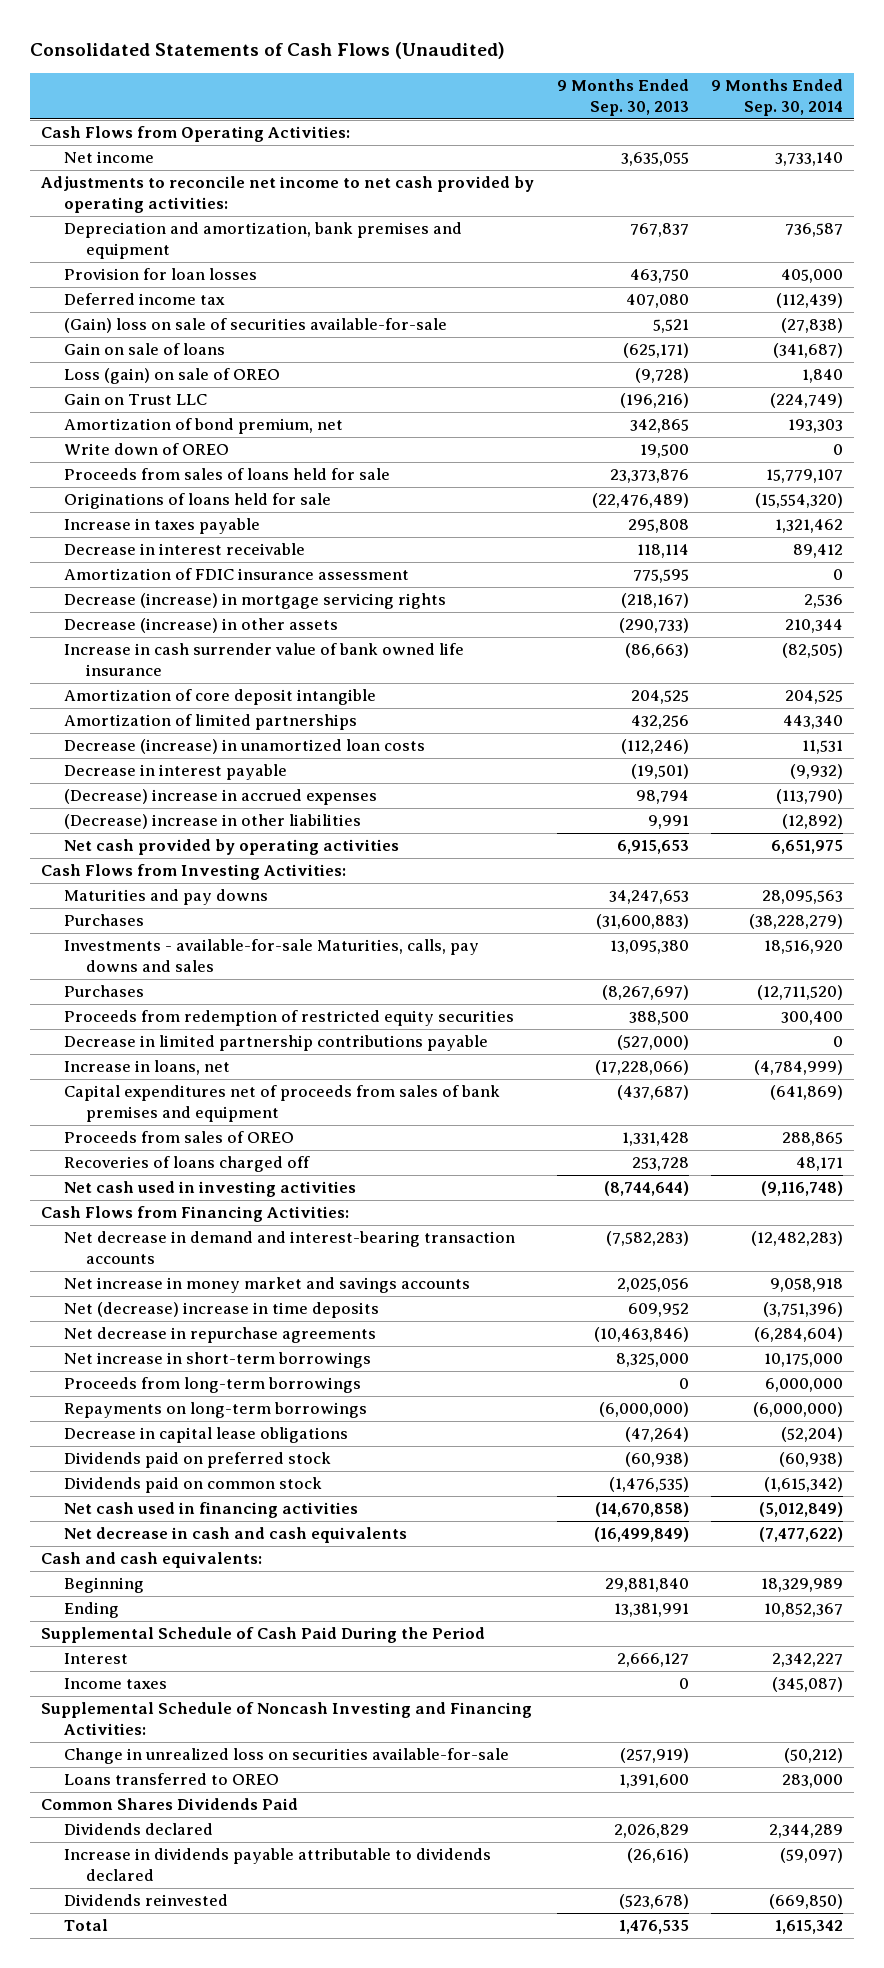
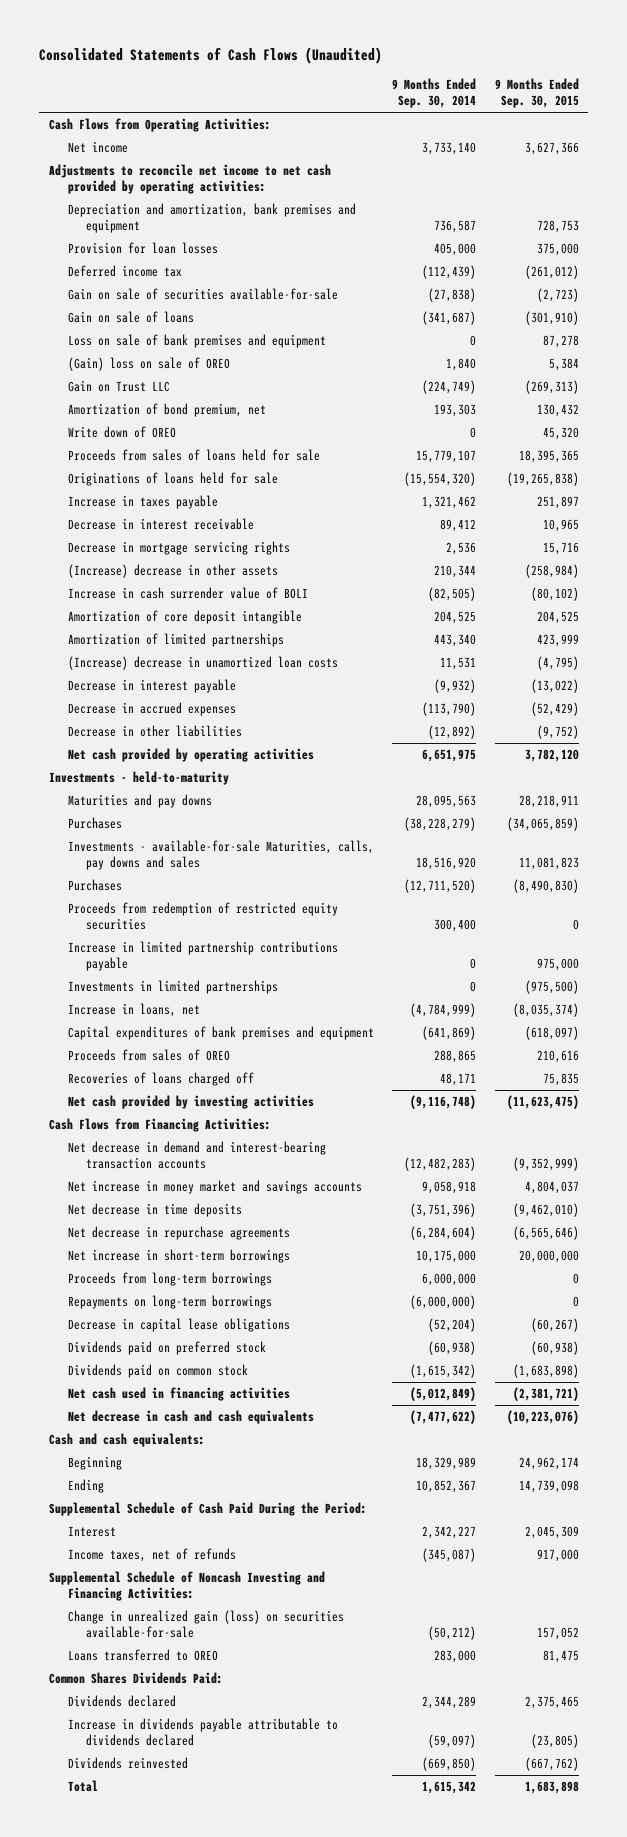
- | 9 Months Ended Sep. 30, 2013 | 9 Months Ended Sep. 30, 2014
+ | 9 Months Ended Sep. 30, 2014 | 9 Months Ended Sep. 30, 2015
- (Gain) loss on sale of securities available-for-sale | 5,521 | (27,838)
+ Gain on sale of securities available-for-sale | (27,838) | (2,723)
- Loss (gain) on sale of OREO | (9,728) | 1,840
+ Loss on sale of bank premises and equipment | 0 | 87,278
+ (Gain) loss on sale of OREO | 1,840 | 5,384
- Amortization of FDIC insurance assessment | 775,595 | 0
- Decrease (increase) in mortgage servicing rights | (218,167) | 2,536
- Decrease (increase) in other assets | (290,733) | 210,344
- Increase in cash surrender value of bank owned life insurance | (86,663) | (82,505)
+ Decrease in mortgage servicing rights | 2,536 | 15,716
+ (Increase) decrease in other assets | 210,344 | (258,984)
+ Increase in cash surrender value of BOLI | (82,505) | (80,102)
- Decrease (increase) in unamortized loan costs | (112,246) | 11,531
+ (Increase) decrease in unamortized loan costs | 11,531 | (4,795)
- (Decrease) increase in accrued expenses | 98,794 | (113,790)
- (Decrease) increase in other liabilities | 9,991 | (12,892)
+ Decrease in accrued expenses | (113,790) | (52,429)
+ Decrease in other liabilities | (12,892) | (9,752)
- Cash Flows from Investing Activities:
+ Investments - held-to-maturity
- Decrease in limited partnership contributions payable | (527,000) | 0
+ Increase in limited partnership contributions payable | 0 | 975,000
+ Investments in limited partnerships | 0 | (975,500)
- Capital expenditures net of proceeds from sales of bank premises and equipment | (437,687) | (641,869)
+ Capital expenditures of bank premises and equipment | (641,869) | (618,097)
- Net cash used in investing activities | (8,744,644) | (9,116,748)
+ Net cash provided by investing activities | (9,116,748) | (11,623,475)
- Net (decrease) increase in time deposits | 609,952 | (3,751,396)
+ Net decrease in time deposits | (3,751,396) | (9,462,010)
- Supplemental Schedule of Cash Paid During the Period
+ Supplemental Schedule of Cash Paid During the Period:
- Income taxes | 0 | (345,087)
+ Income taxes, net of refunds | (345,087) | 917,000
- Change in unrealized loss on securities available-for-sale | (257,919) | (50,212)
+ Change in unrealized gain (loss) on securities available-for-sale | (50,212) | 157,052
- Common Shares Dividends Paid
+ Common Shares Dividends Paid:

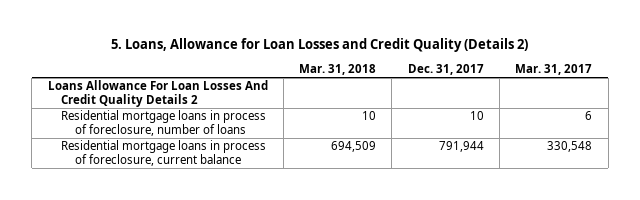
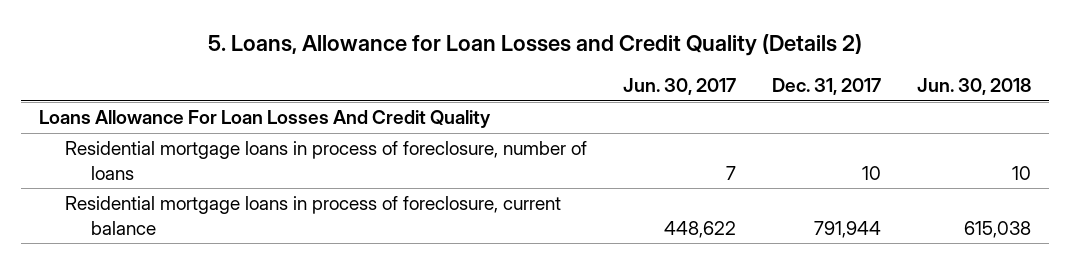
- | Mar. 31, 2018 | Dec. 31, 2017 | Mar. 31, 2017
+ | Jun. 30, 2017 | Dec. 31, 2017 | Jun. 30, 2018
- Loans Allowance For Loan Losses And Credit Quality Details 2
+ Loans Allowance For Loan Losses And Credit Quality

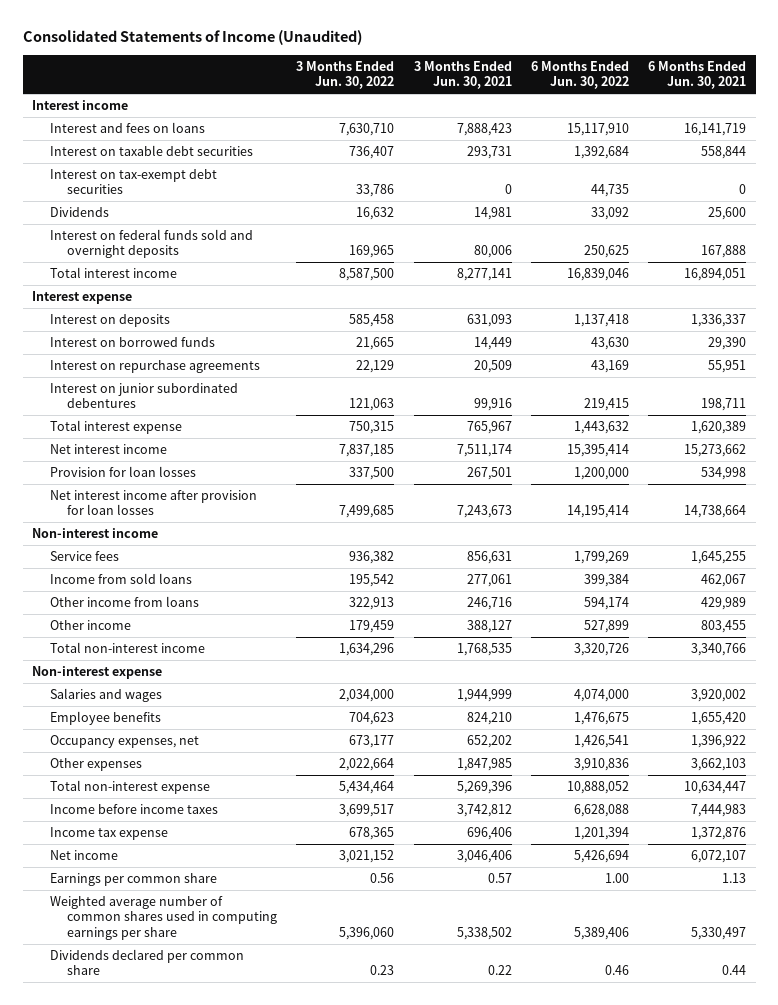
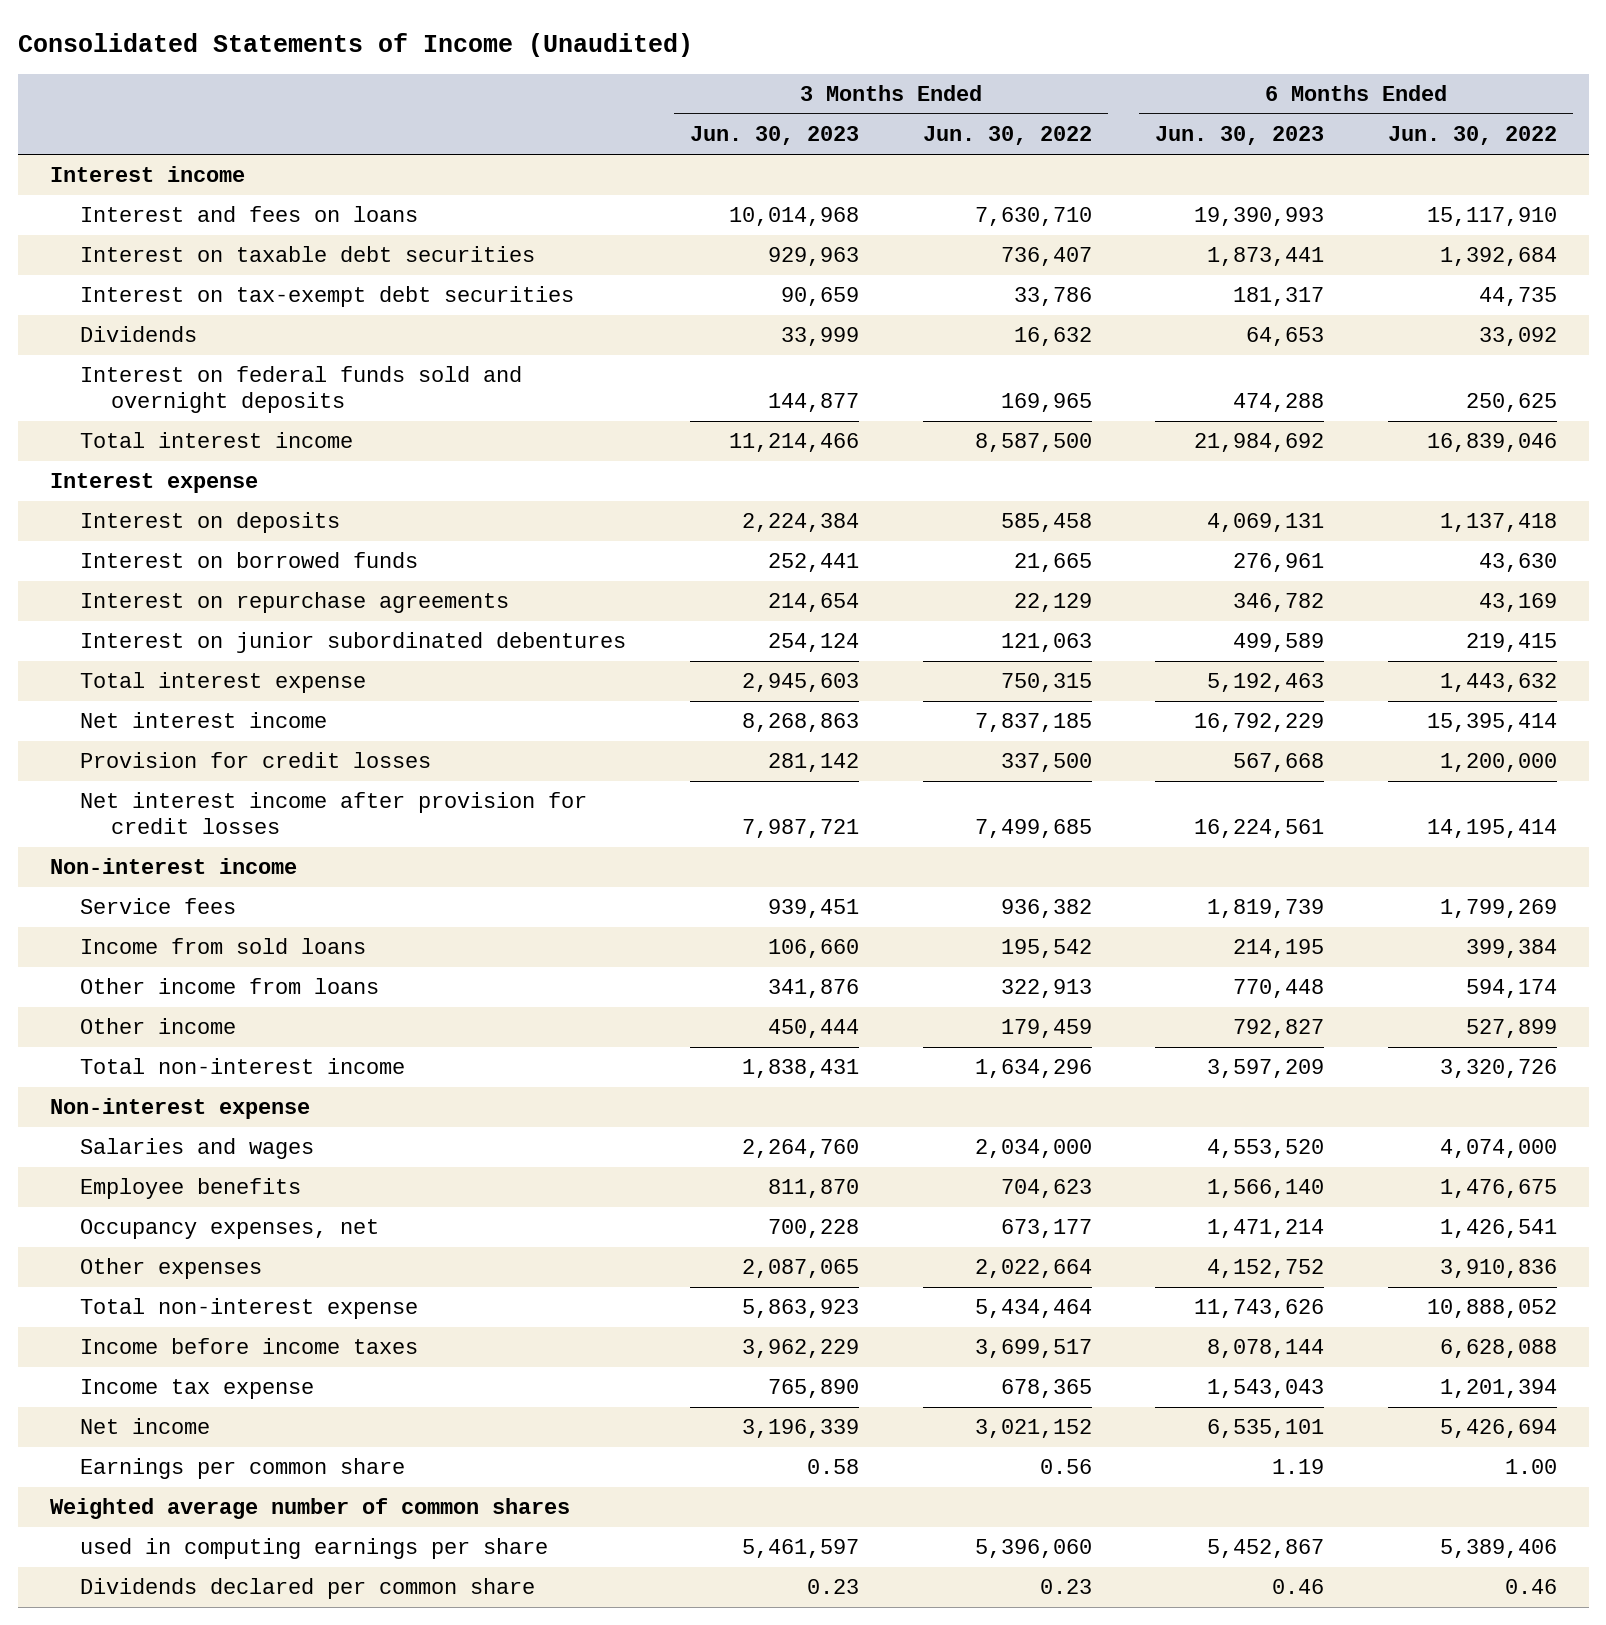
- | 3 Months Ended Jun. 30, 2022 | 3 Months Ended Jun. 30, 2021 | 6 Months Ended Jun. 30, 2022 | 6 Months Ended Jun. 30, 2021
+ | 3 Months Ended Jun. 30, 2023 | 3 Months Ended Jun. 30, 2022 | 6 Months Ended Jun. 30, 2023 | 6 Months Ended Jun. 30, 2022
- Provision for loan losses | 337,500 | 267,501 | 1,200,000 | 534,998
- Net interest income after provision for loan losses | 7,499,685 | 7,243,673 | 14,195,414 | 14,738,664
+ Provision for credit losses | 281,142 | 337,500 | 567,668 | 1,200,000
+ Net interest income after provision for credit losses | 7,987,721 | 7,499,685 | 16,224,561 | 14,195,414
- Weighted average number of common shares used in computing earnings per share | 5,396,060 | 5,338,502 | 5,389,406 | 5,330,497
+ Weighted average number of common shares
+ used in computing earnings per share | 5,461,597 | 5,396,060 | 5,452,867 | 5,389,406

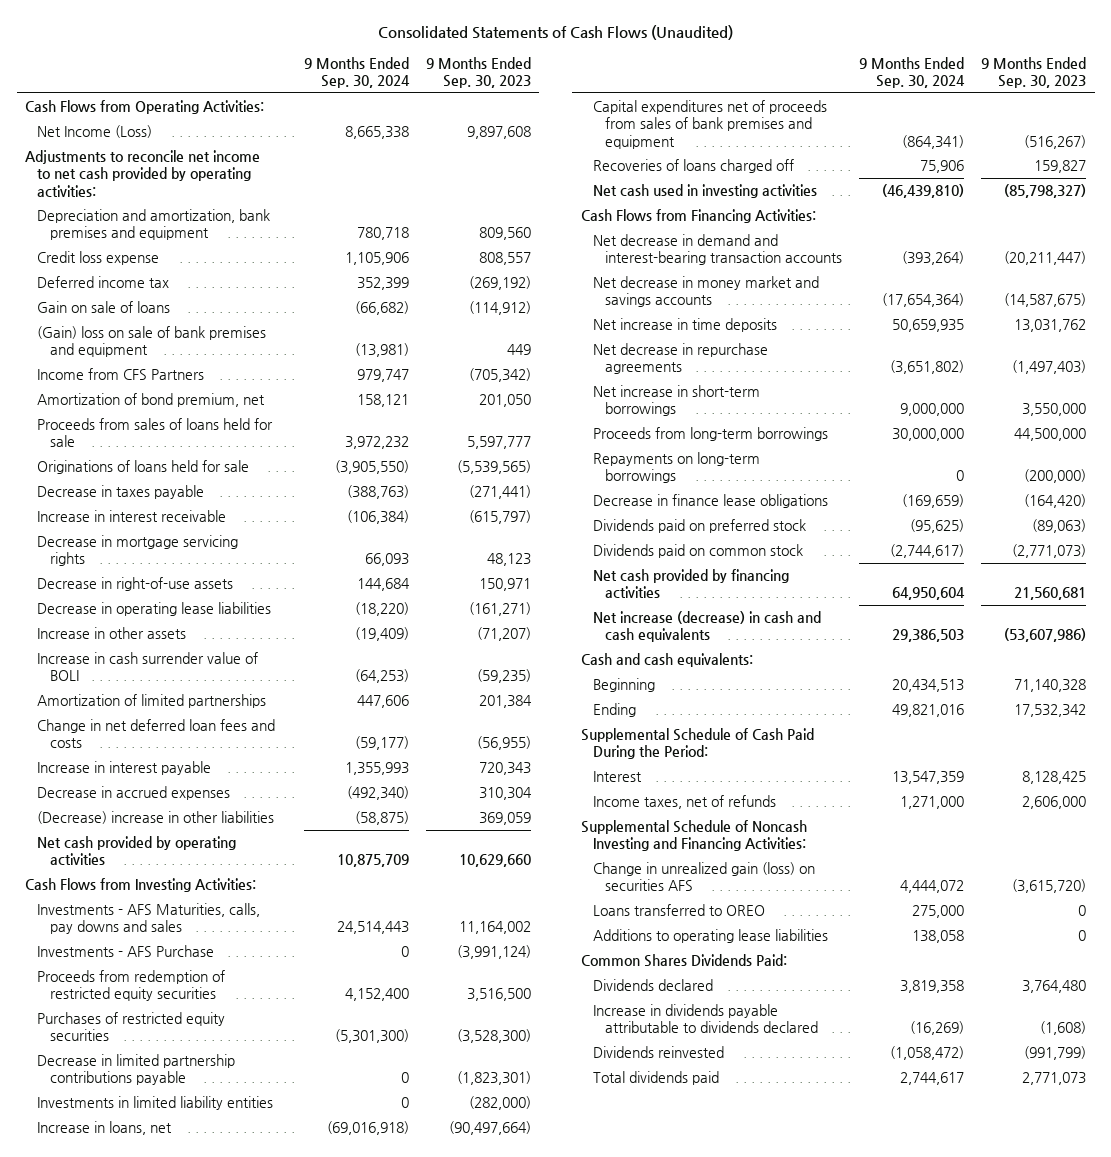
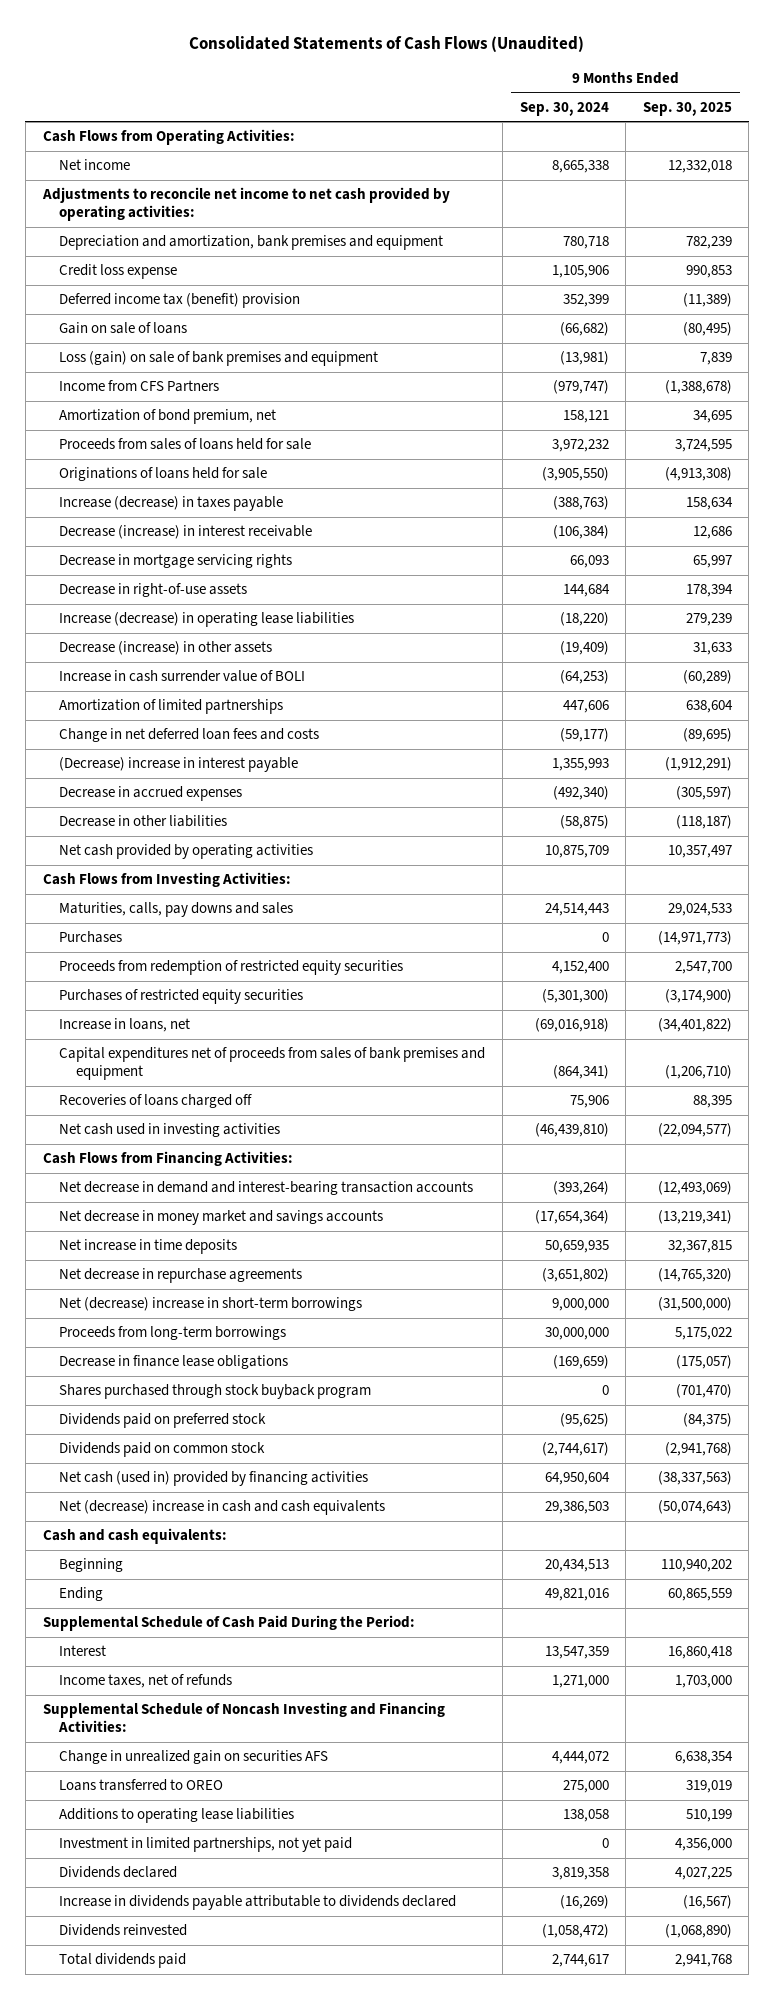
- | 9 Months Ended Sep. 30, 2024 | 9 Months Ended Sep. 30, 2023
+ | 9 Months Ended Sep. 30, 2024 | 9 Months Ended Sep. 30, 2025
- Net Income (Loss) | 8,665,338 | 9,897,608
+ Net income | 8,665,338 | 12,332,018
- Deferred income tax | 352,399 | (269,192)
+ Deferred income tax (benefit) provision | 352,399 | (11,389)
- (Gain) loss on sale of bank premises and equipment | (13,981) | 449
- Income from CFS Partners | 979,747 | (705,342)
+ Loss (gain) on sale of bank premises and equipment | (13,981) | 7,839
+ Income from CFS Partners | (979,747) | (1,388,678)
- Decrease in taxes payable | (388,763) | (271,441)
- Increase in interest receivable | (106,384) | (615,797)
+ Increase (decrease) in taxes payable | (388,763) | 158,634
+ Decrease (increase) in interest receivable | (106,384) | 12,686
- Decrease in operating lease liabilities | (18,220) | (161,271)
- Increase in other assets | (19,409) | (71,207)
+ Increase (decrease) in operating lease liabilities | (18,220) | 279,239
+ Decrease (increase) in other assets | (19,409) | 31,633
- Increase in interest payable | 1,355,993 | 720,343
+ (Decrease) increase in interest payable | 1,355,993 | (1,912,291)
- (Decrease) increase in other liabilities | (58,875) | 369,059
+ Decrease in other liabilities | (58,875) | (118,187)
- Investments - AFS Maturities, calls, pay downs and sales | 24,514,443 | 11,164,002
- Investments - AFS Purchase | 0 | (3,991,124)
+ Maturities, calls, pay downs and sales | 24,514,443 | 29,024,533
+ Purchases | 0 | (14,971,773)
- Decrease in limited partnership contributions payable | 0 | (1,823,301)
- Investments in limited liability entities | 0 | (282,000)
- Net increase in short-term borrowings | 9,000,000 | 3,550,000
+ Net (decrease) increase in short-term borrowings | 9,000,000 | (31,500,000)
- Repayments on long-term borrowings | 0 | (200,000)
+ Shares purchased through stock buyback program | 0 | (701,470)
- Net cash provided by financing activities | 64,950,604 | 21,560,681
- Net increase (decrease) in cash and cash equivalents | 29,386,503 | (53,607,986)
+ Net cash (used in) provided by financing activities | 64,950,604 | (38,337,563)
+ Net (decrease) increase in cash and cash equivalents | 29,386,503 | (50,074,643)
- Change in unrealized gain (loss) on securities AFS | 4,444,072 | (3,615,720)
+ Change in unrealized gain on securities AFS | 4,444,072 | 6,638,354
- Common Shares Dividends Paid:
+ Investment in limited partnerships, not yet paid | 0 | 4,356,000

